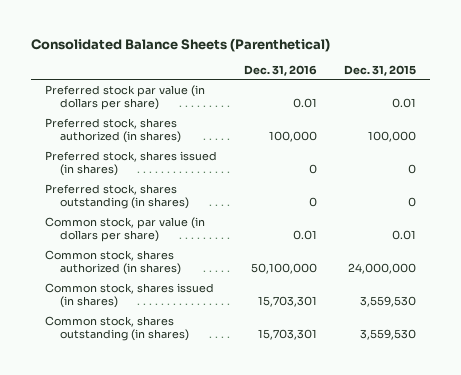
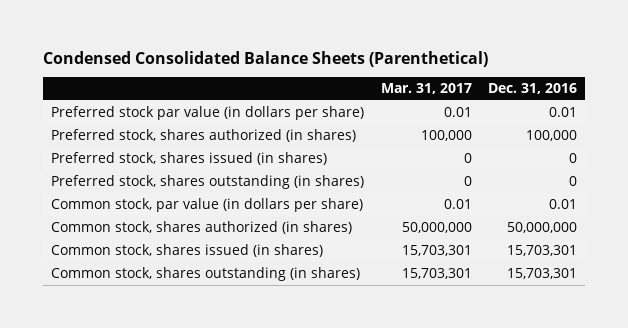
- Consolidated Balance Sheets (Parenthetical)
+ Condensed Consolidated Balance Sheets (Parenthetical)
- | Dec. 31, 2016 | Dec. 31, 2015
+ | Mar. 31, 2017 | Dec. 31, 2016
- Common stock, shares authorized (in shares) | 50,100,000 | 24,000,000
+ Common stock, shares authorized (in shares) | 50,000,000 | 50,000,000

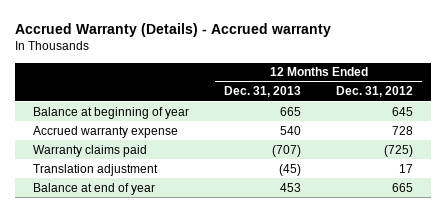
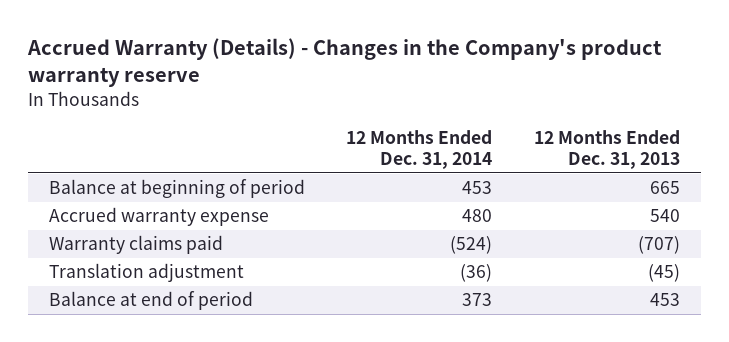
- Accrued Warranty (Details) - Accrued warranty
+ Accrued Warranty (Details) - Changes in the Company's product warranty reserve
- | 12 Months Ended Dec. 31, 2013 | 12 Months Ended Dec. 31, 2012
+ | 12 Months Ended Dec. 31, 2014 | 12 Months Ended Dec. 31, 2013
- Balance at beginning of year | 665 | 645
+ Balance at beginning of period | 453 | 665
- Balance at end of year | 453 | 665
+ Balance at end of period | 373 | 453

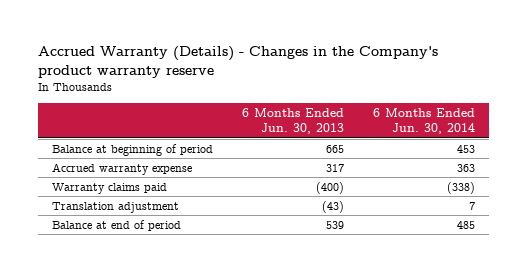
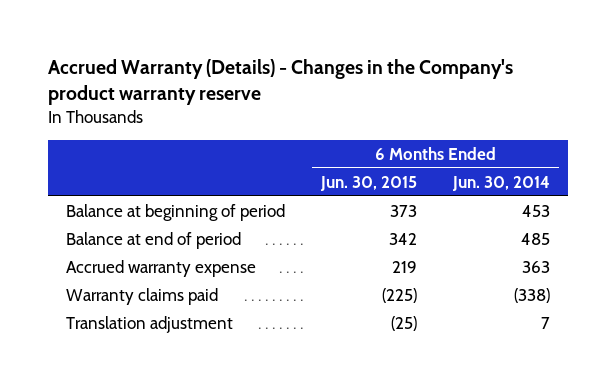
- | 6 Months Ended Jun. 30, 2013 | 6 Months Ended Jun. 30, 2014
+ | 6 Months Ended Jun. 30, 2015 | 6 Months Ended Jun. 30, 2014
moved up: Balance at end of period | 342 | 485

